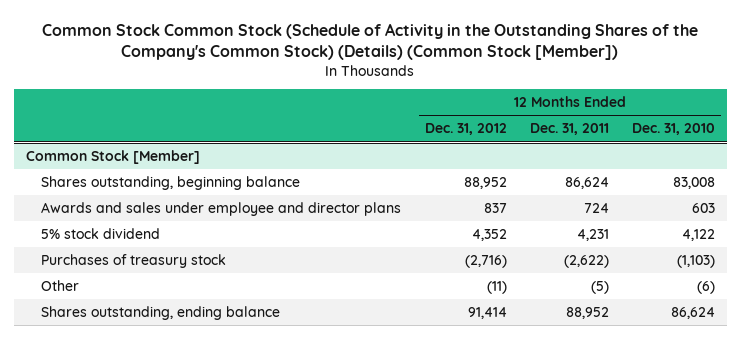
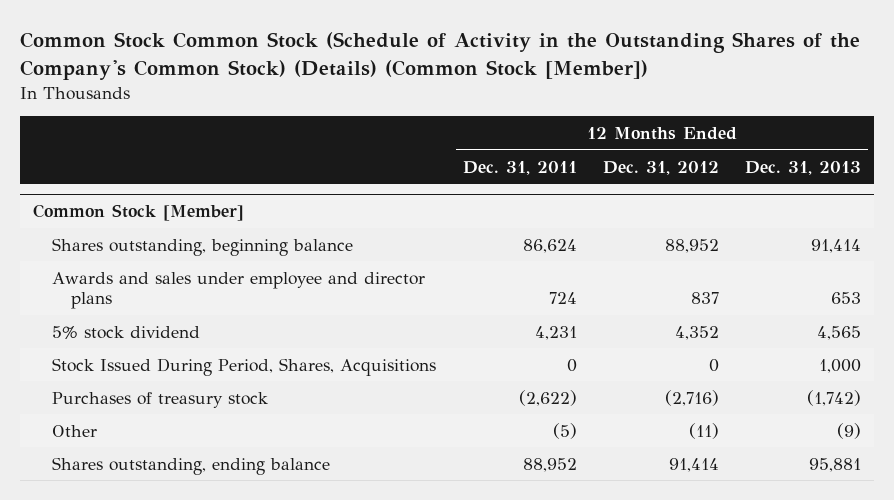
- | 12 Months Ended Dec. 31, 2012 | 12 Months Ended Dec. 31, 2011 | 12 Months Ended Dec. 31, 2010
+ | 12 Months Ended Dec. 31, 2011 | 12 Months Ended Dec. 31, 2012 | 12 Months Ended Dec. 31, 2013
@ Common Stock [Member]
+ Stock Issued During Period, Shares, Acquisitions | 0 | 0 | 1,000

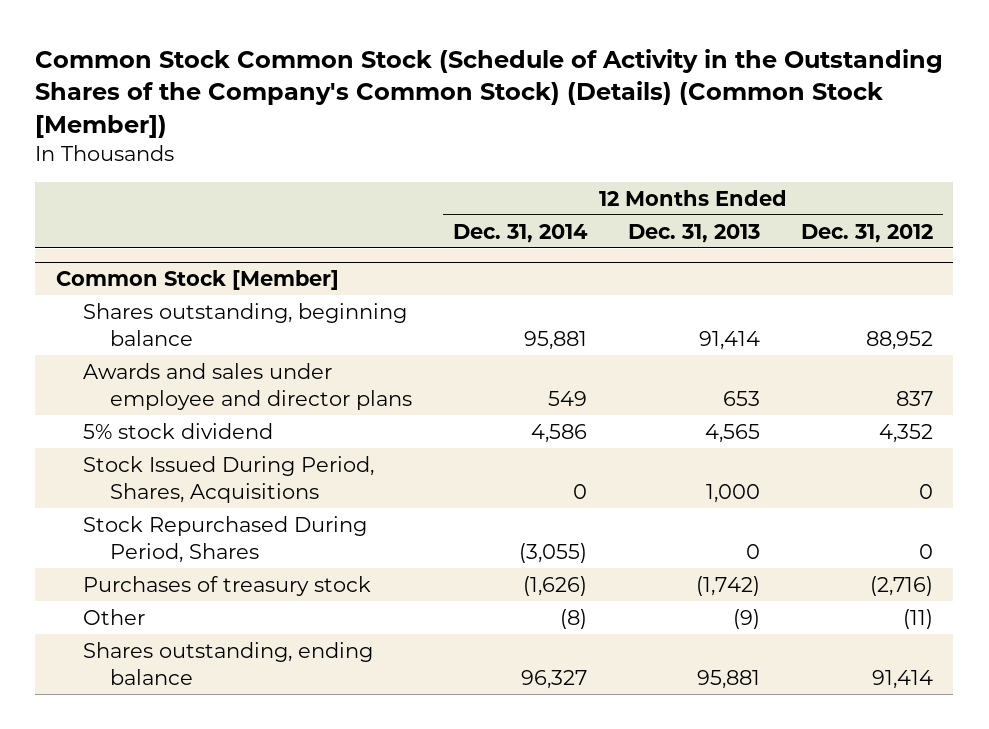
- | 12 Months Ended Dec. 31, 2011 | 12 Months Ended Dec. 31, 2012 | 12 Months Ended Dec. 31, 2013
+ | 12 Months Ended Dec. 31, 2014 | 12 Months Ended Dec. 31, 2013 | 12 Months Ended Dec. 31, 2012
@ Common Stock [Member]
+ Stock Repurchased During Period, Shares | (3,055) | 0 | 0

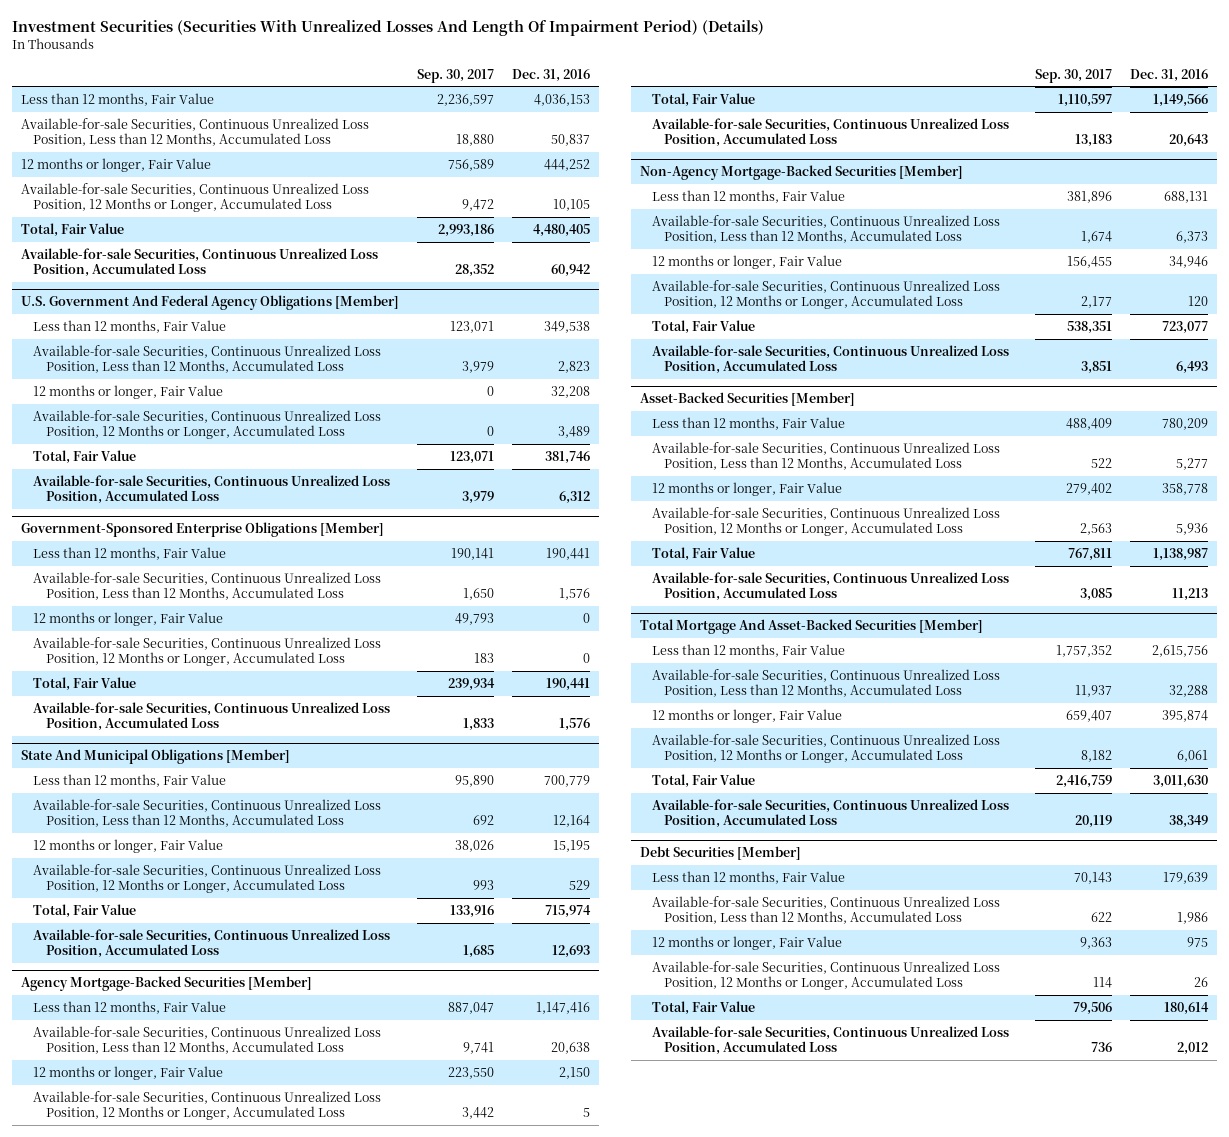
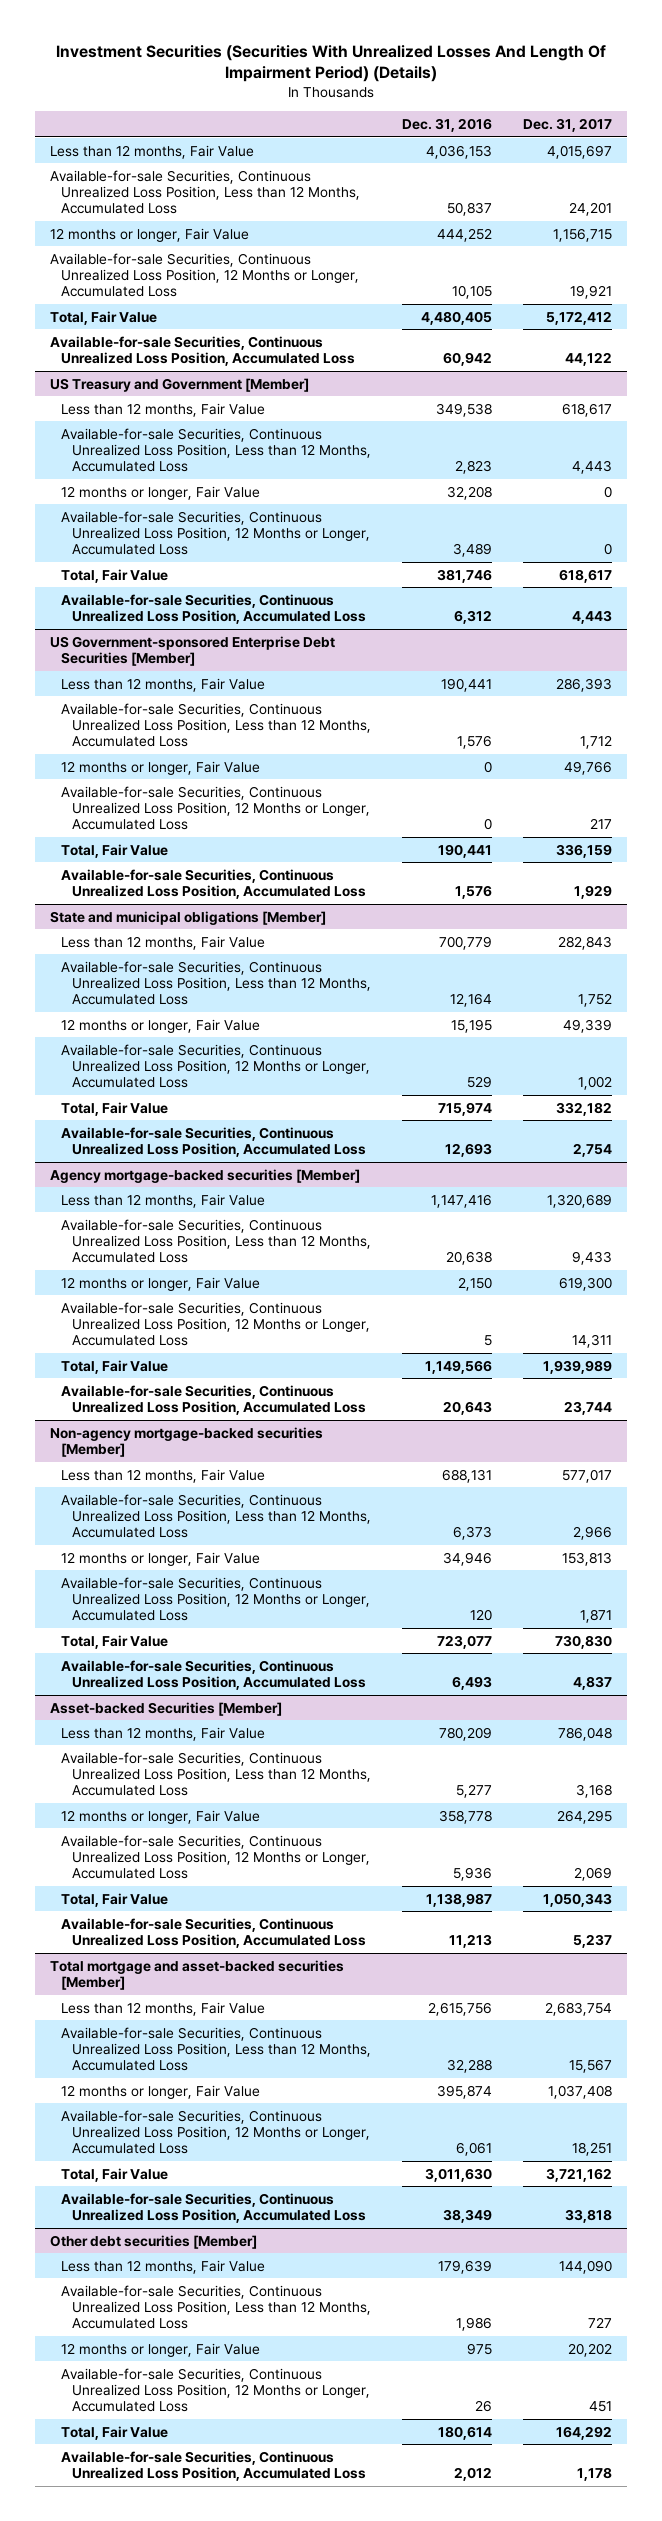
- | Sep. 30, 2017 | Dec. 31, 2016
+ | Dec. 31, 2016 | Dec. 31, 2017
- U.S. Government And Federal Agency Obligations [Member]
+ US Treasury and Government [Member]
- Government-Sponsored Enterprise Obligations [Member]
+ US Government-sponsored Enterprise Debt Securities [Member]
- State And Municipal Obligations [Member]
+ State and municipal obligations [Member]
- Agency Mortgage-Backed Securities [Member]
+ Agency mortgage-backed securities [Member]
- Non-Agency Mortgage-Backed Securities [Member]
+ Non-agency mortgage-backed securities [Member]
- Asset-Backed Securities [Member]
+ Asset-backed Securities [Member]
- Total Mortgage And Asset-Backed Securities [Member]
+ Total mortgage and asset-backed securities [Member]
- Debt Securities [Member]
+ Other debt securities [Member]

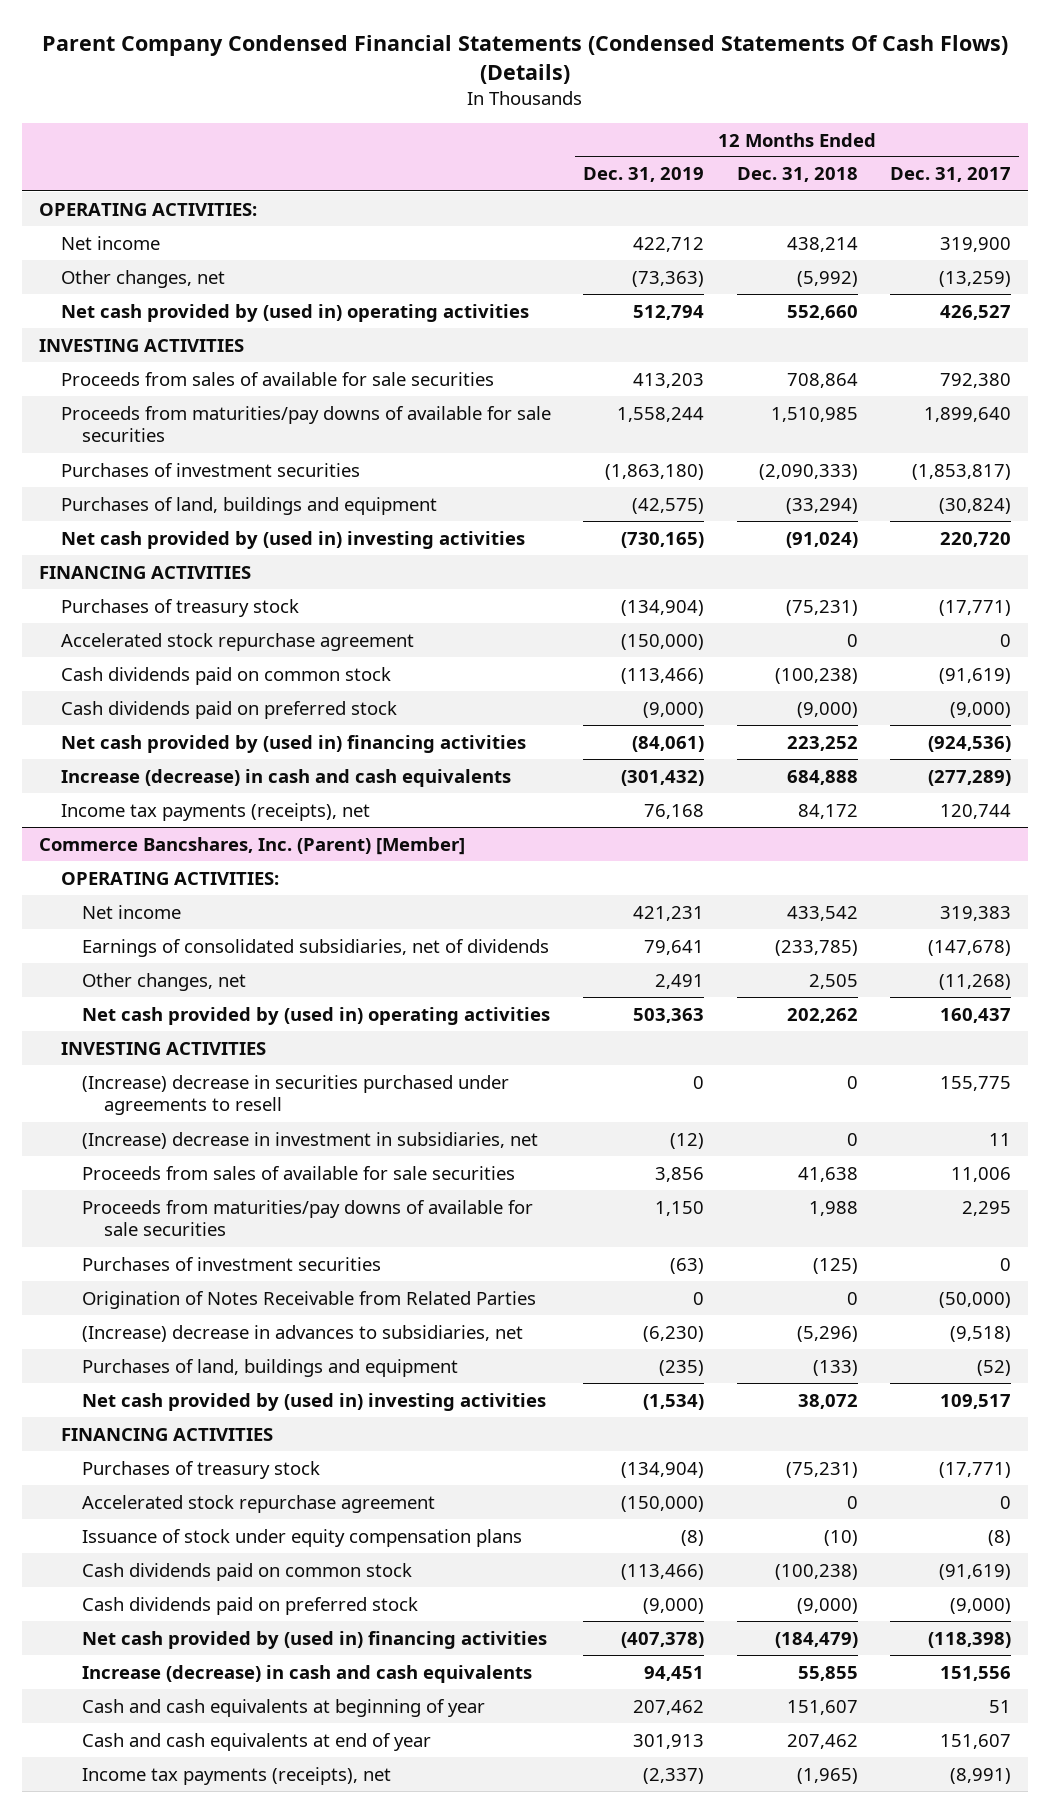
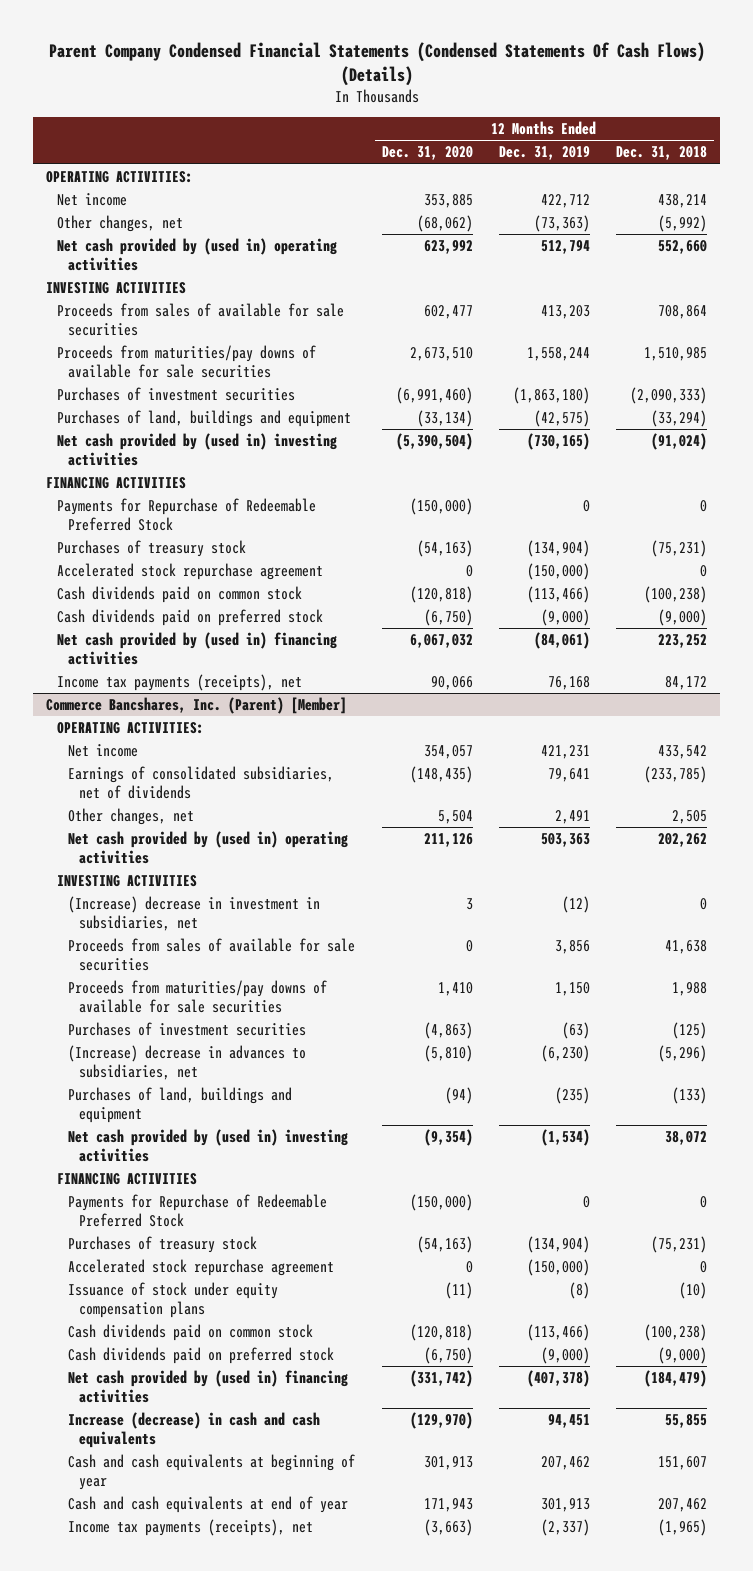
- | 12 Months Ended Dec. 31, 2019 | 12 Months Ended Dec. 31, 2018 | 12 Months Ended Dec. 31, 2017
+ | 12 Months Ended Dec. 31, 2020 | 12 Months Ended Dec. 31, 2019 | 12 Months Ended Dec. 31, 2018
+ Payments for Repurchase of Redeemable Preferred Stock | (150,000) | 0 | 0
- Increase (decrease) in cash and cash equivalents | (301,432) | 684,888 | (277,289)
@ Commerce Bancshares, Inc. (Parent) [Member]
- (Increase) decrease in securities purchased under agreements to resell | 0 | 0 | 155,775
- Origination of Notes Receivable from Related Parties | 0 | 0 | (50,000)
+ Payments for Repurchase of Redeemable Preferred Stock | (150,000) | 0 | 0

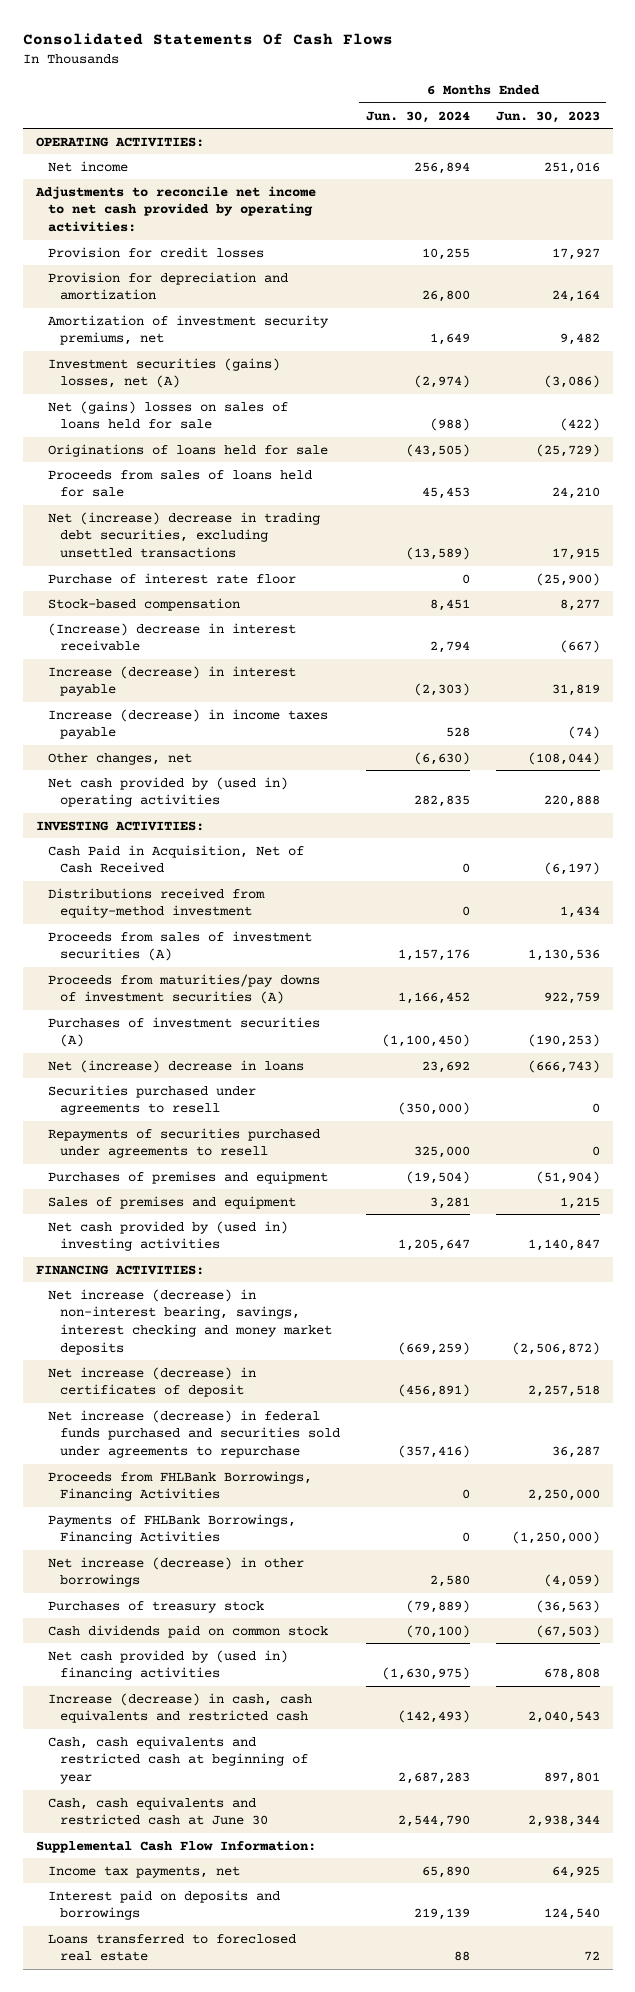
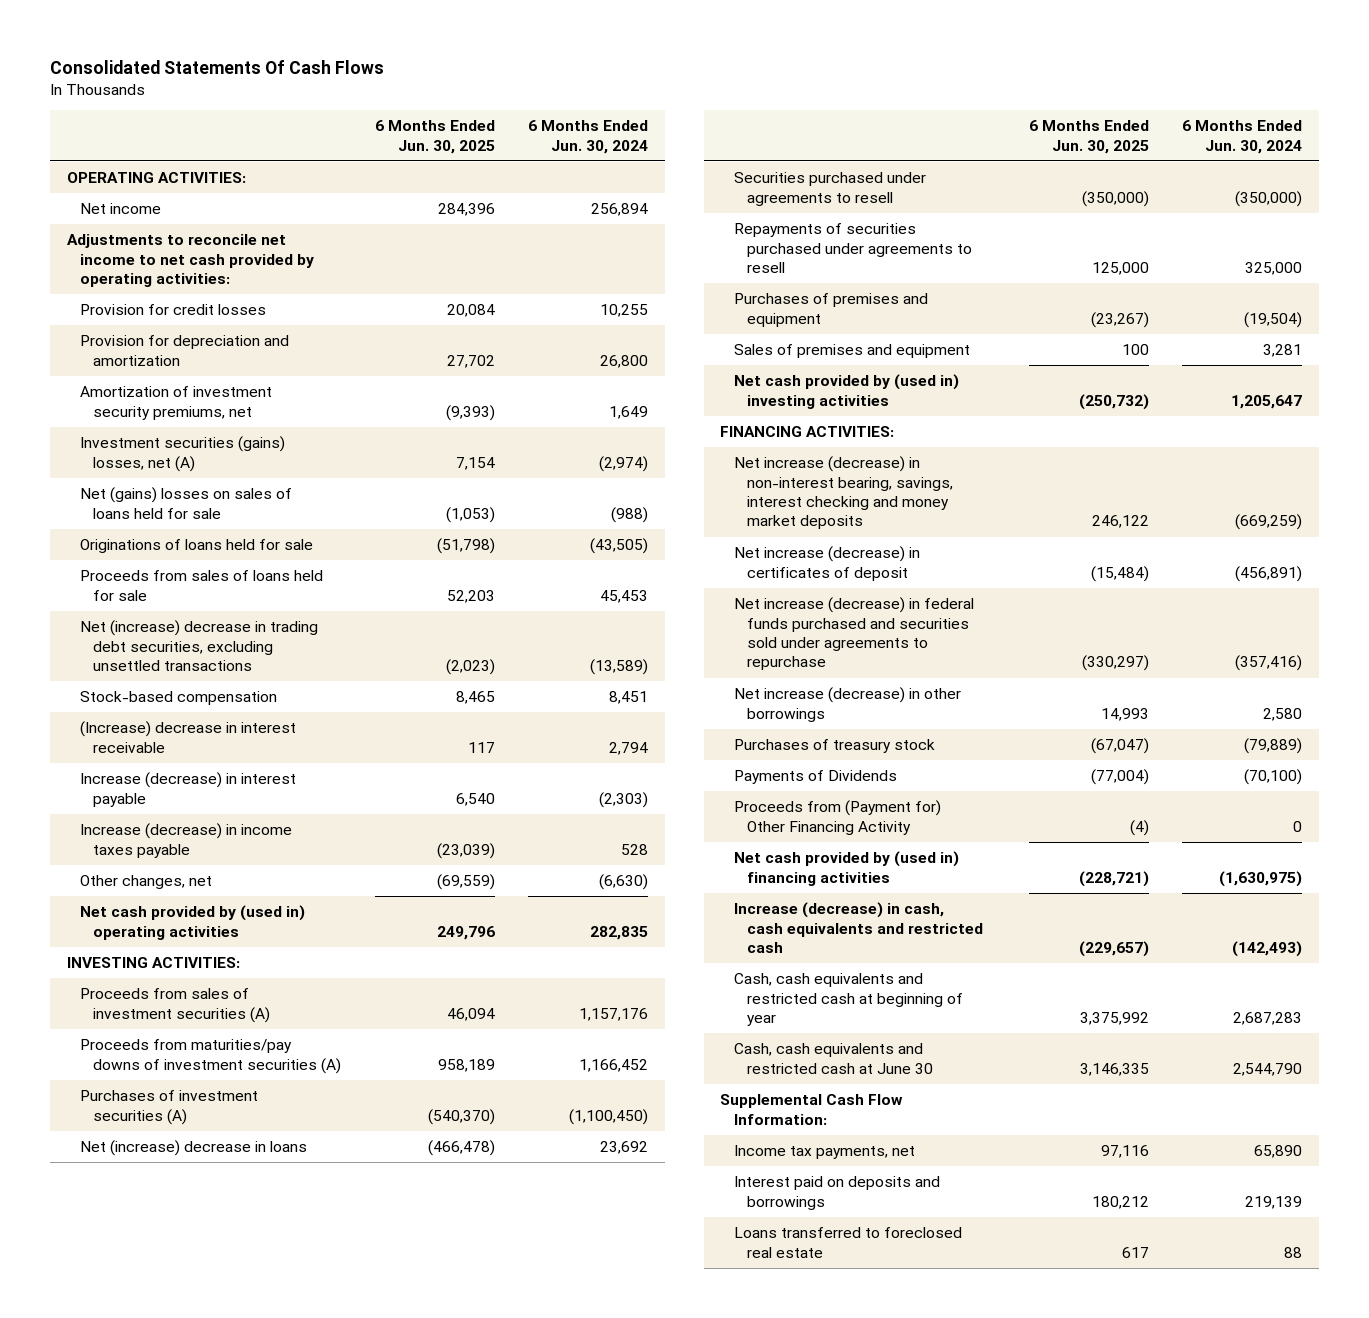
- | 6 Months Ended Jun. 30, 2024 | 6 Months Ended Jun. 30, 2023
+ | 6 Months Ended Jun. 30, 2025 | 6 Months Ended Jun. 30, 2024
- Purchase of interest rate floor | 0 | (25,900)
- Cash Paid in Acquisition, Net of Cash Received | 0 | (6,197)
- Distributions received from equity-method investment | 0 | 1,434
- Proceeds from FHLBank Borrowings, Financing Activities | 0 | 2,250,000
- Payments of FHLBank Borrowings, Financing Activities | 0 | (1,250,000)
- Cash dividends paid on common stock | (70,100) | (67,503)
+ Payments of Dividends | (77,004) | (70,100)
+ Proceeds from (Payment for) Other Financing Activity | (4) | 0

